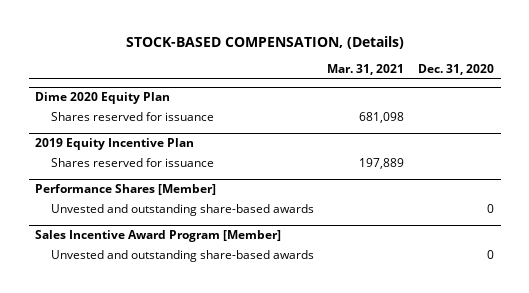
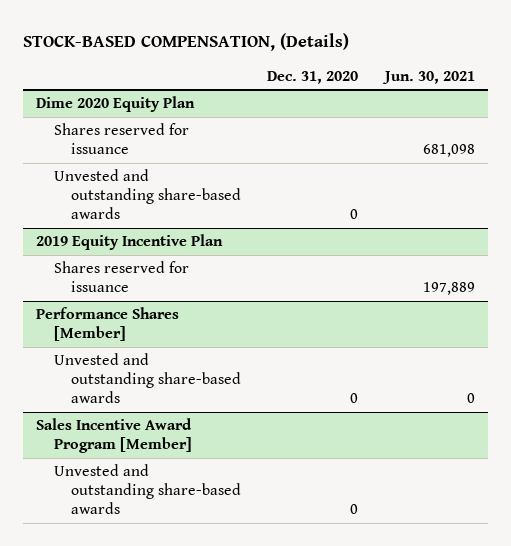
- | Mar. 31, 2021 | Dec. 31, 2020
+ | Dec. 31, 2020 | Jun. 30, 2021
@ Dime 2020 Equity Plan
+ Unvested and outstanding share-based awards | 0 |

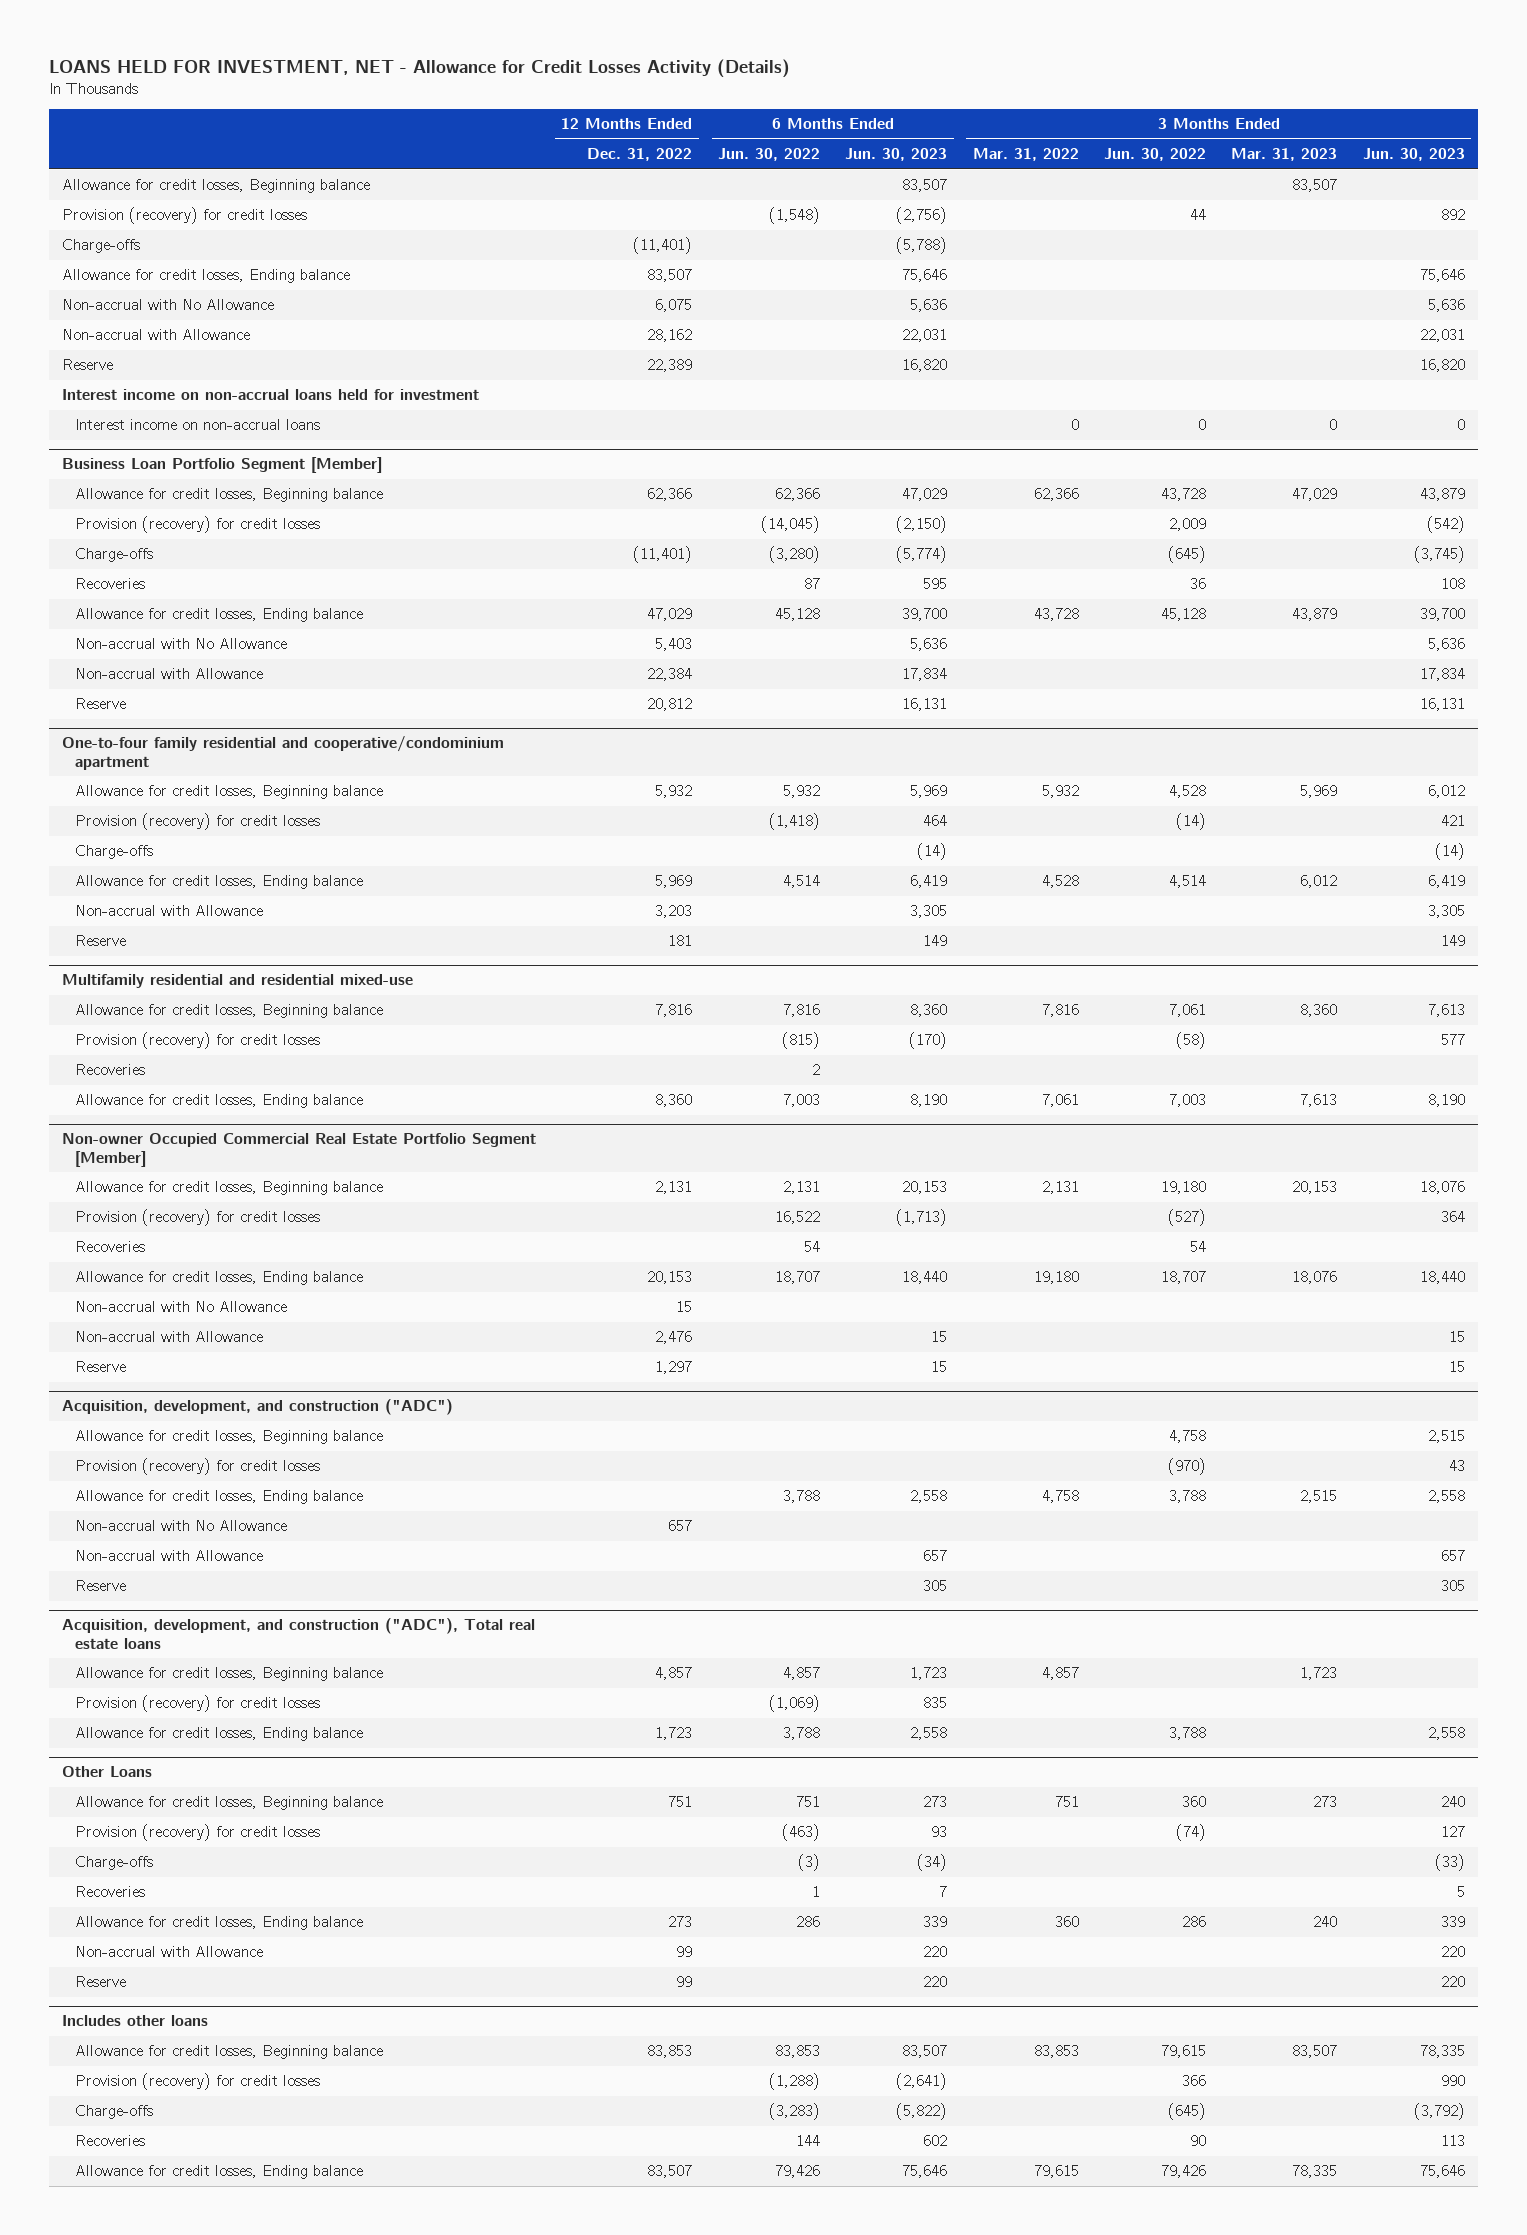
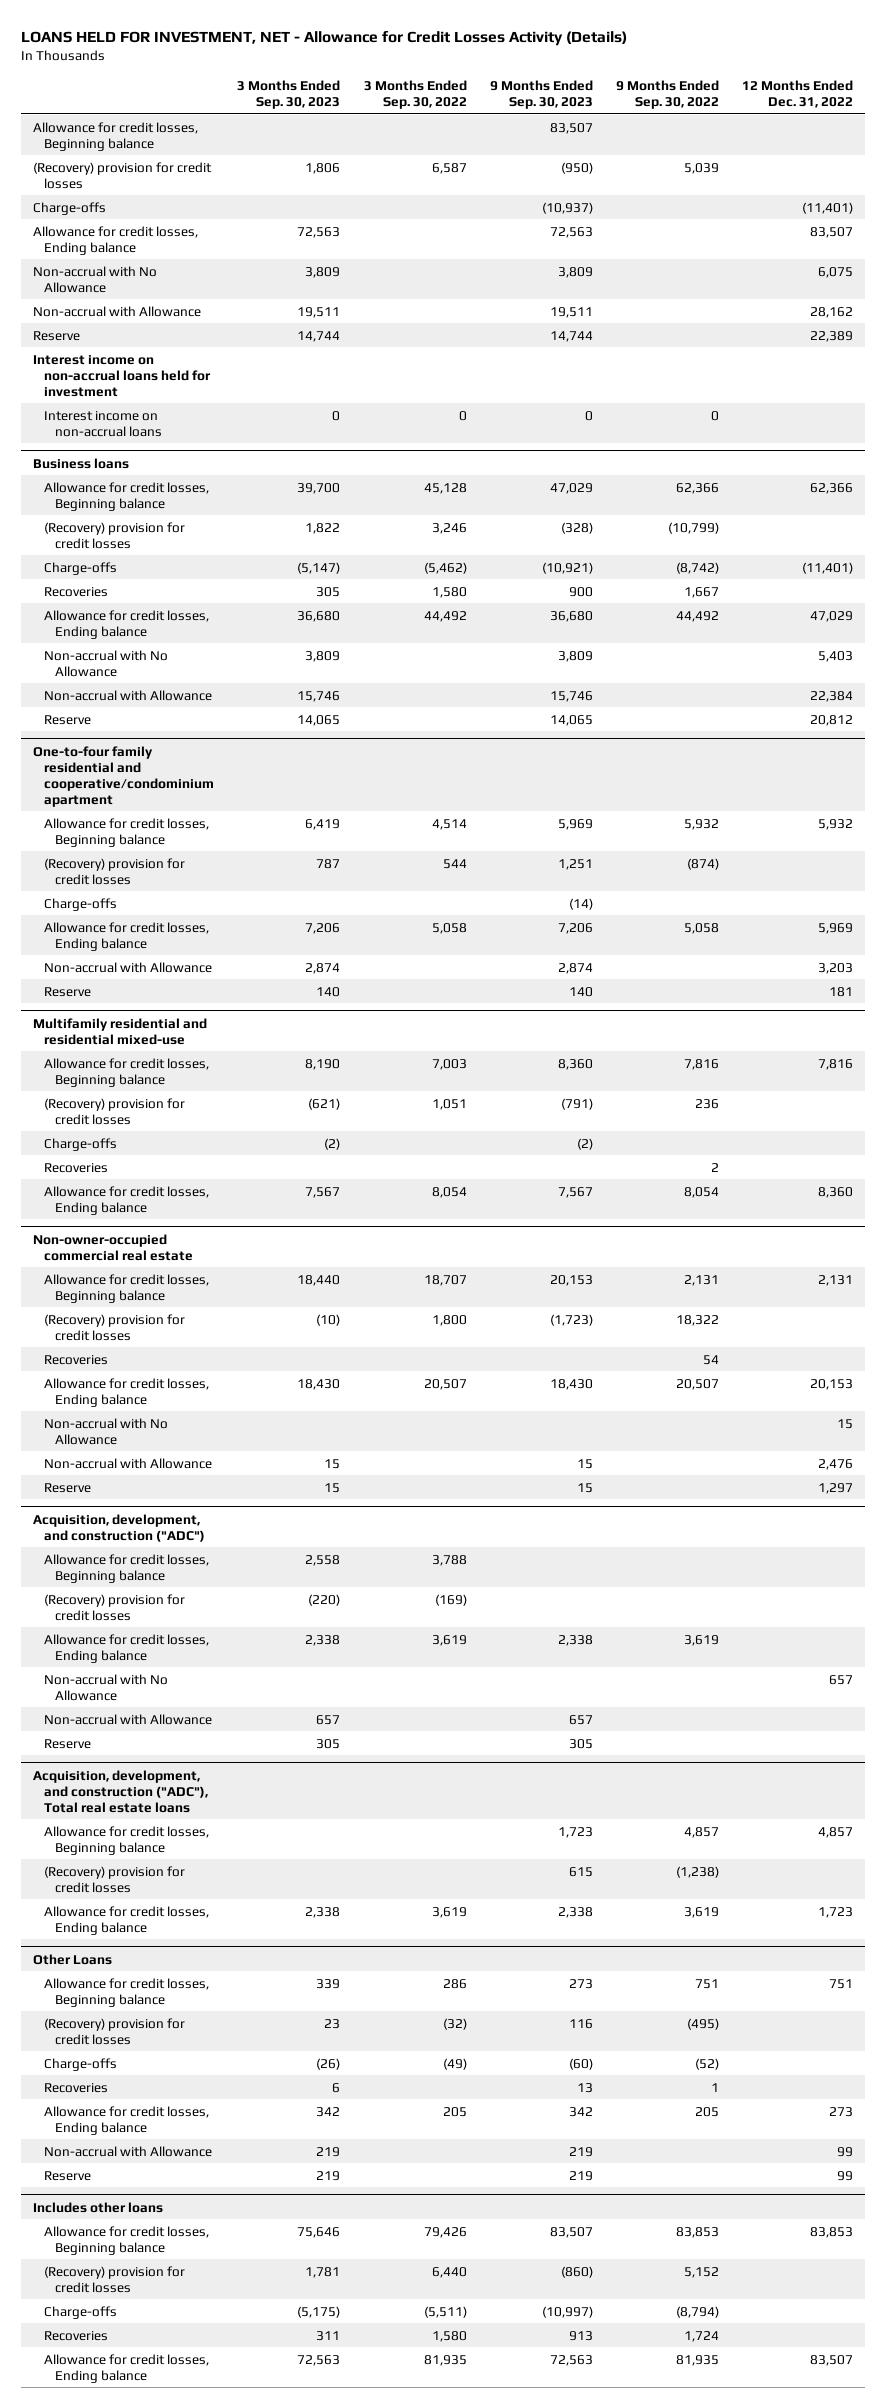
- | 12 Months Ended Dec. 31, 2022 | 6 Months Ended Jun. 30, 2022 | 6 Months Ended Jun. 30, 2023 | 3 Months Ended Mar. 31, 2022 | 3 Months Ended Jun. 30, 2022 | 3 Months Ended Mar. 31, 2023 | 3 Months Ended Jun. 30, 2023
+ | 3 Months Ended Sep. 30, 2023 | 3 Months Ended Sep. 30, 2022 | 9 Months Ended Sep. 30, 2023 | 9 Months Ended Sep. 30, 2022 | 12 Months Ended Dec. 31, 2022
- Provision (recovery) for credit losses | | (1,548) | (2,756) | | 44 | | 892
+ (Recovery) provision for credit losses | 1,806 | 6,587 | (950) | 5,039 |
- Business Loan Portfolio Segment [Member]
+ Business loans
- Provision (recovery) for credit losses | | (14,045) | (2,150) | | 2,009 | | (542)
+ (Recovery) provision for credit losses | 1,822 | 3,246 | (328) | (10,799) |
@ One-to-four family residential and cooperative/condominium apartment
- Provision (recovery) for credit losses | | (1,418) | 464 | | (14) | | 421
+ (Recovery) provision for credit losses | 787 | 544 | 1,251 | (874) |
@ Multifamily residential and residential mixed-use
- Provision (recovery) for credit losses | | (815) | (170) | | (58) | | 577
+ (Recovery) provision for credit losses | (621) | 1,051 | (791) | 236 |
+ Charge-offs | (2) | | (2) | |
- Non-owner Occupied Commercial Real Estate Portfolio Segment [Member]
+ Non-owner-occupied commercial real estate
- Provision (recovery) for credit losses | | 16,522 | (1,713) | | (527) | | 364
+ (Recovery) provision for credit losses | (10) | 1,800 | (1,723) | 18,322 |
@ Acquisition, development, and construction ("ADC")
- Provision (recovery) for credit losses | | | | | (970) | | 43
+ (Recovery) provision for credit losses | (220) | (169) | | |
@ Acquisition, development, and construction ("ADC"), Total real estate loans
- Provision (recovery) for credit losses | | (1,069) | 835 | | | |
+ (Recovery) provision for credit losses | | | 615 | (1,238) |
@ Other Loans
- Provision (recovery) for credit losses | | (463) | 93 | | (74) | | 127
+ (Recovery) provision for credit losses | 23 | (32) | 116 | (495) |
@ Includes other loans
- Provision (recovery) for credit losses | | (1,288) | (2,641) | | 366 | | 990
+ (Recovery) provision for credit losses | 1,781 | 6,440 | (860) | 5,152 |

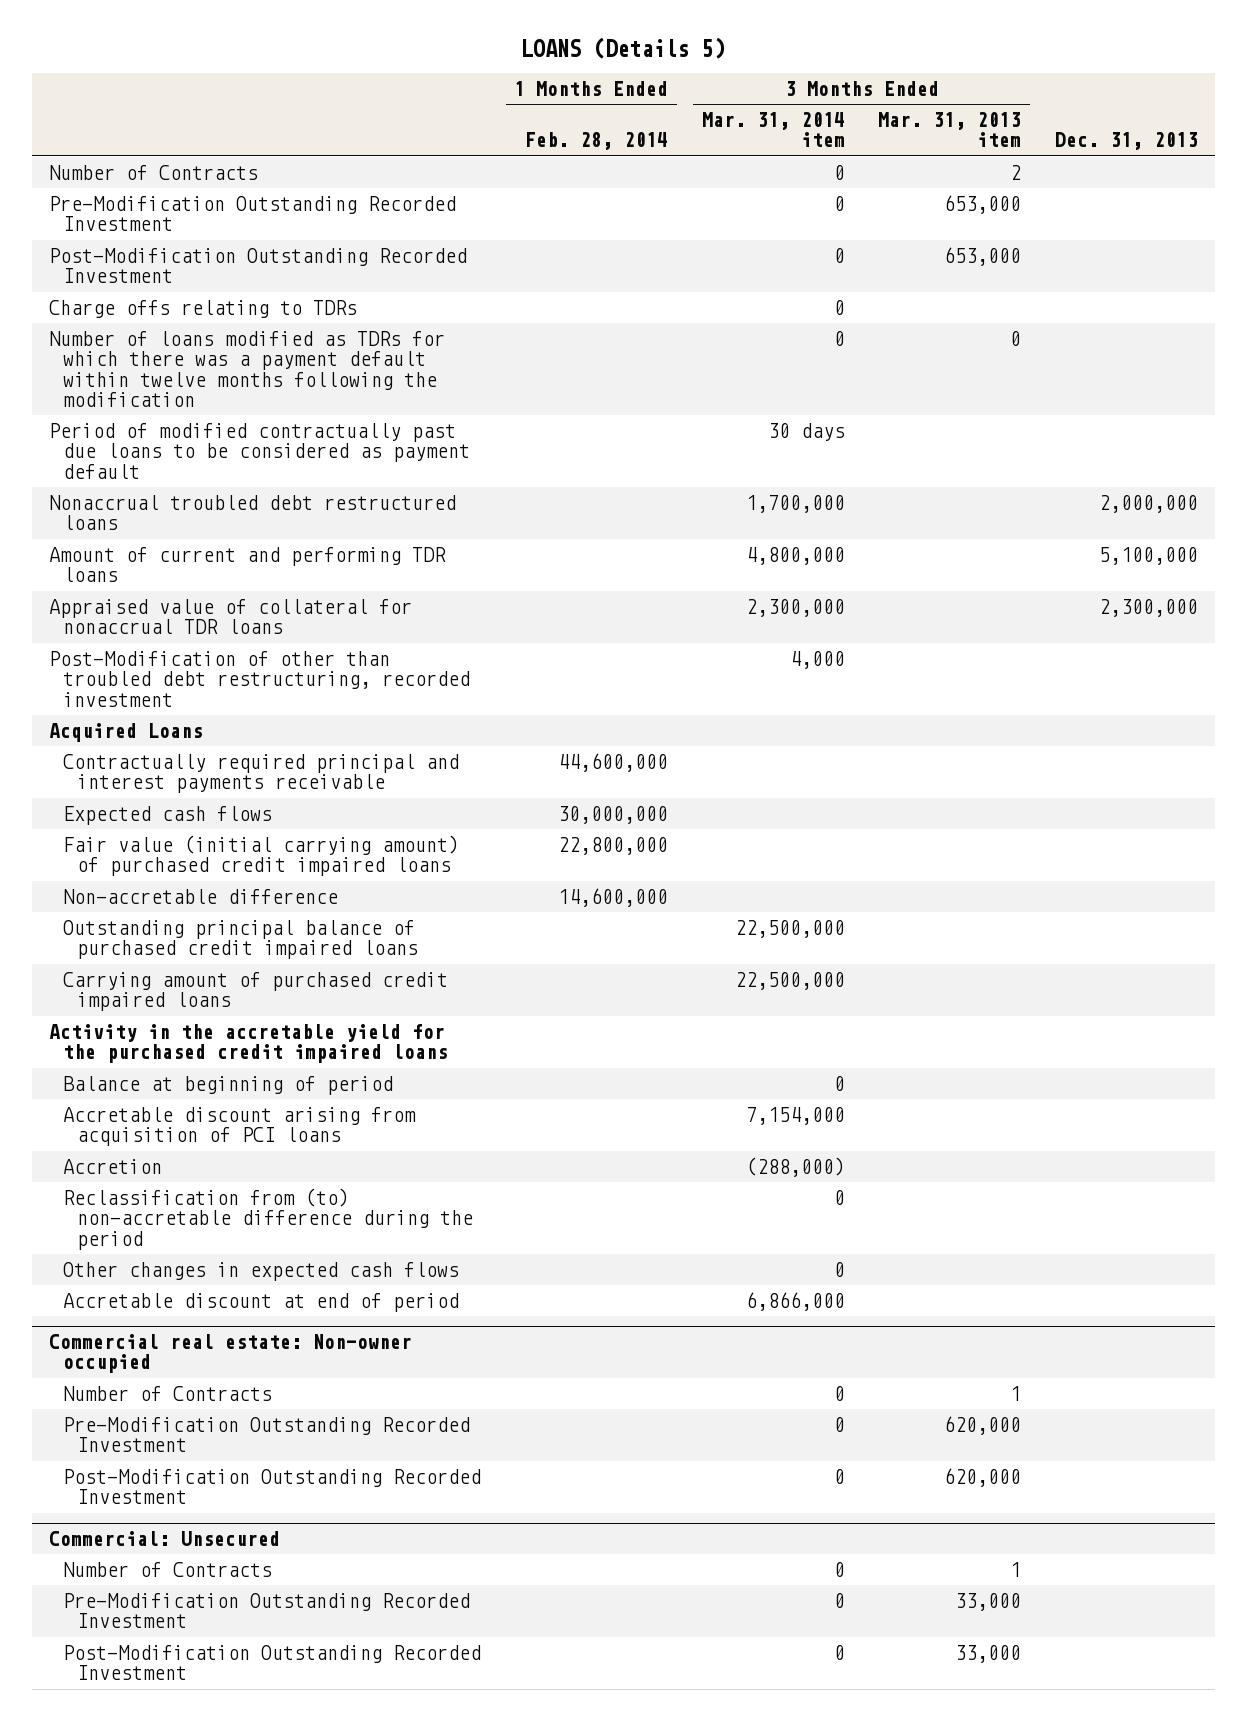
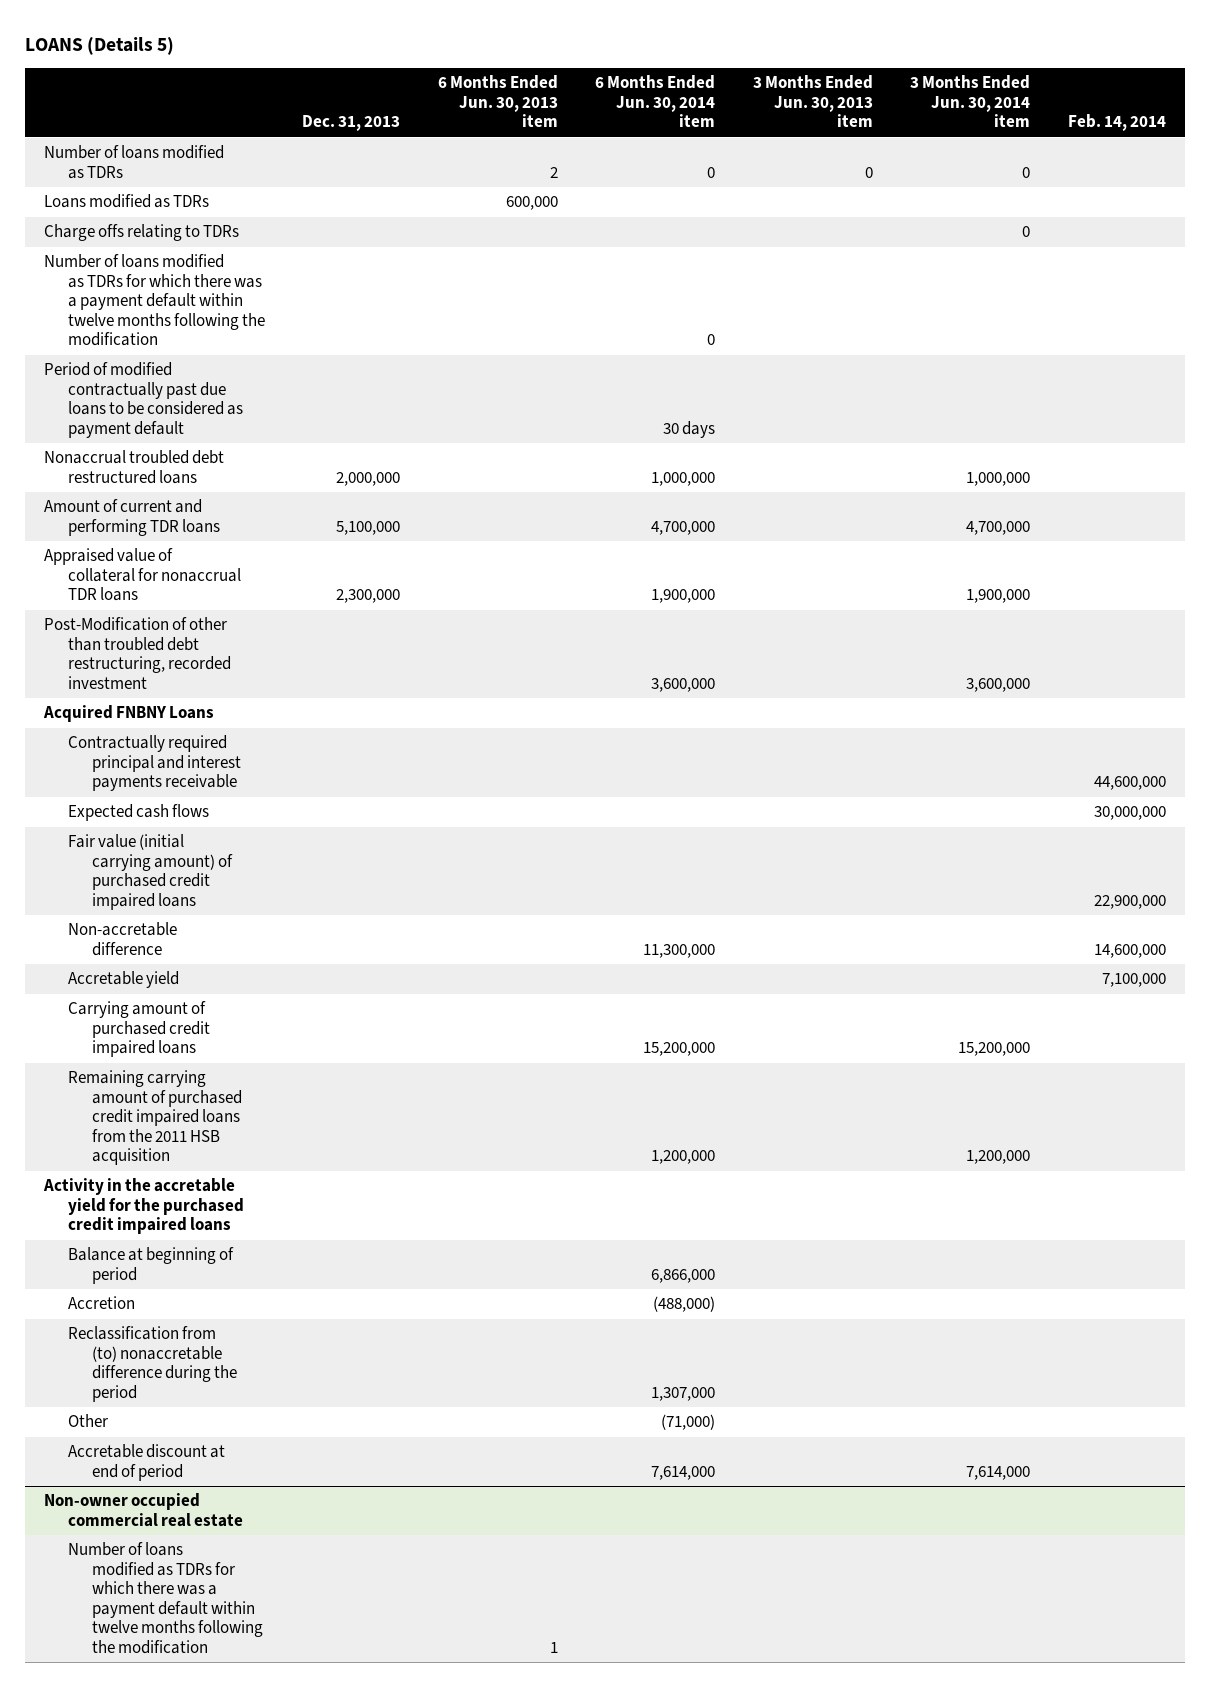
- | 1 Months Ended Feb. 28, 2014 | 3 Months Ended Mar. 31, 2014 item | 3 Months Ended Mar. 31, 2013 item | Dec. 31, 2013
+ | Dec. 31, 2013 | 6 Months Ended Jun. 30, 2013 item | 6 Months Ended Jun. 30, 2014 item | 3 Months Ended Jun. 30, 2013 item | 3 Months Ended Jun. 30, 2014 item | Feb. 14, 2014
- Number of Contracts | | 0 | 2 |
- Pre-Modification Outstanding Recorded Investment | | 0 | 653,000 |
- Post-Modification Outstanding Recorded Investment | | 0 | 653,000 |
+ Number of loans modified as TDRs | | 2 | 0 | 0 | 0 |
+ Loans modified as TDRs | | 600,000 | | | |
- Acquired Loans
+ Acquired FNBNY Loans
- Outstanding principal balance of purchased credit impaired loans | | 22,500,000 | |
+ Accretable yield | | | | | | 7,100,000
+ Remaining carrying amount of purchased credit impaired loans from the 2011 HSB acquisition | | | 1,200,000 | | 1,200,000 |
- Accretable discount arising from acquisition of PCI loans | | 7,154,000 | |
- Reclassification from (to) non-accretable difference during the period | | 0 | |
- Other changes in expected cash flows | | 0 | |
+ Reclassification from (to) nonaccretable difference during the period | | | 1,307,000 | | |
+ Other | | | (71,000) | | |
- Commercial real estate: Non-owner occupied
- Number of Contracts | | 0 | 1 |
- Pre-Modification Outstanding Recorded Investment | | 0 | 620,000 |
- Post-Modification Outstanding Recorded Investment | | 0 | 620,000 |
- Commercial: Unsecured
- Number of Contracts | | 0 | 1 |
- Pre-Modification Outstanding Recorded Investment | | 0 | 33,000 |
- Post-Modification Outstanding Recorded Investment | | 0 | 33,000 |
+ Non-owner occupied commercial real estate
+ Number of loans modified as TDRs for which there was a payment default within twelve months following the modification | | 1 | | | |

